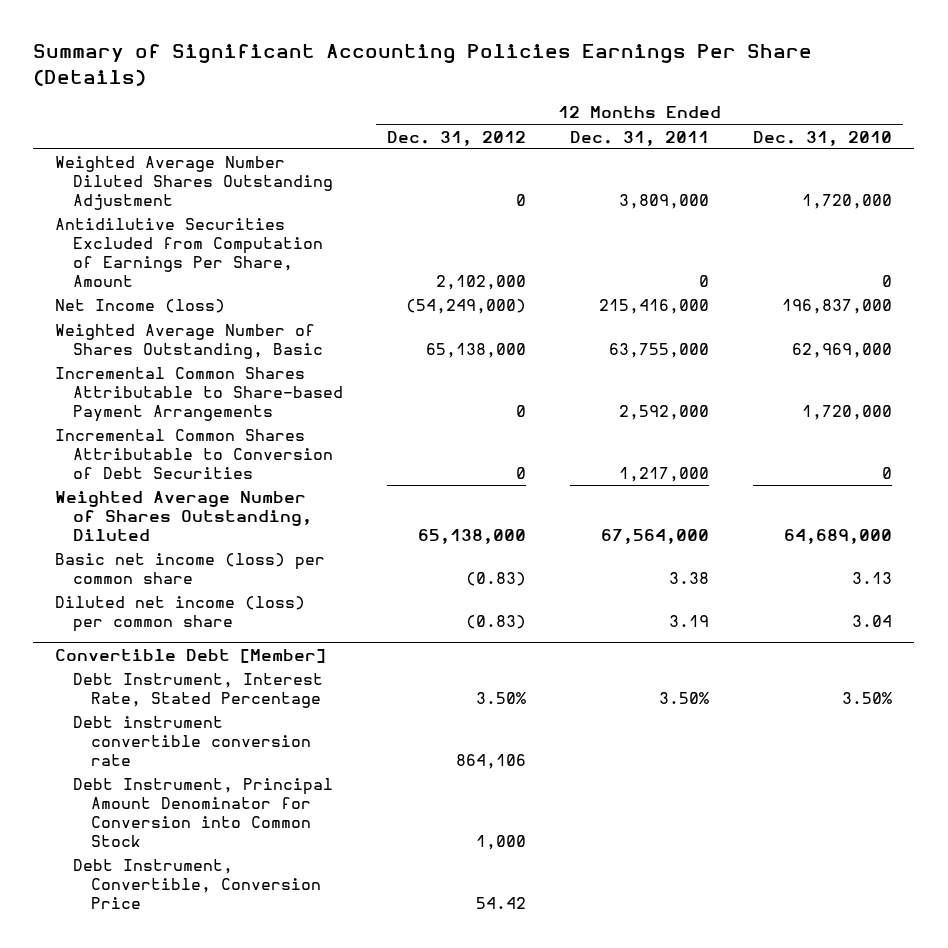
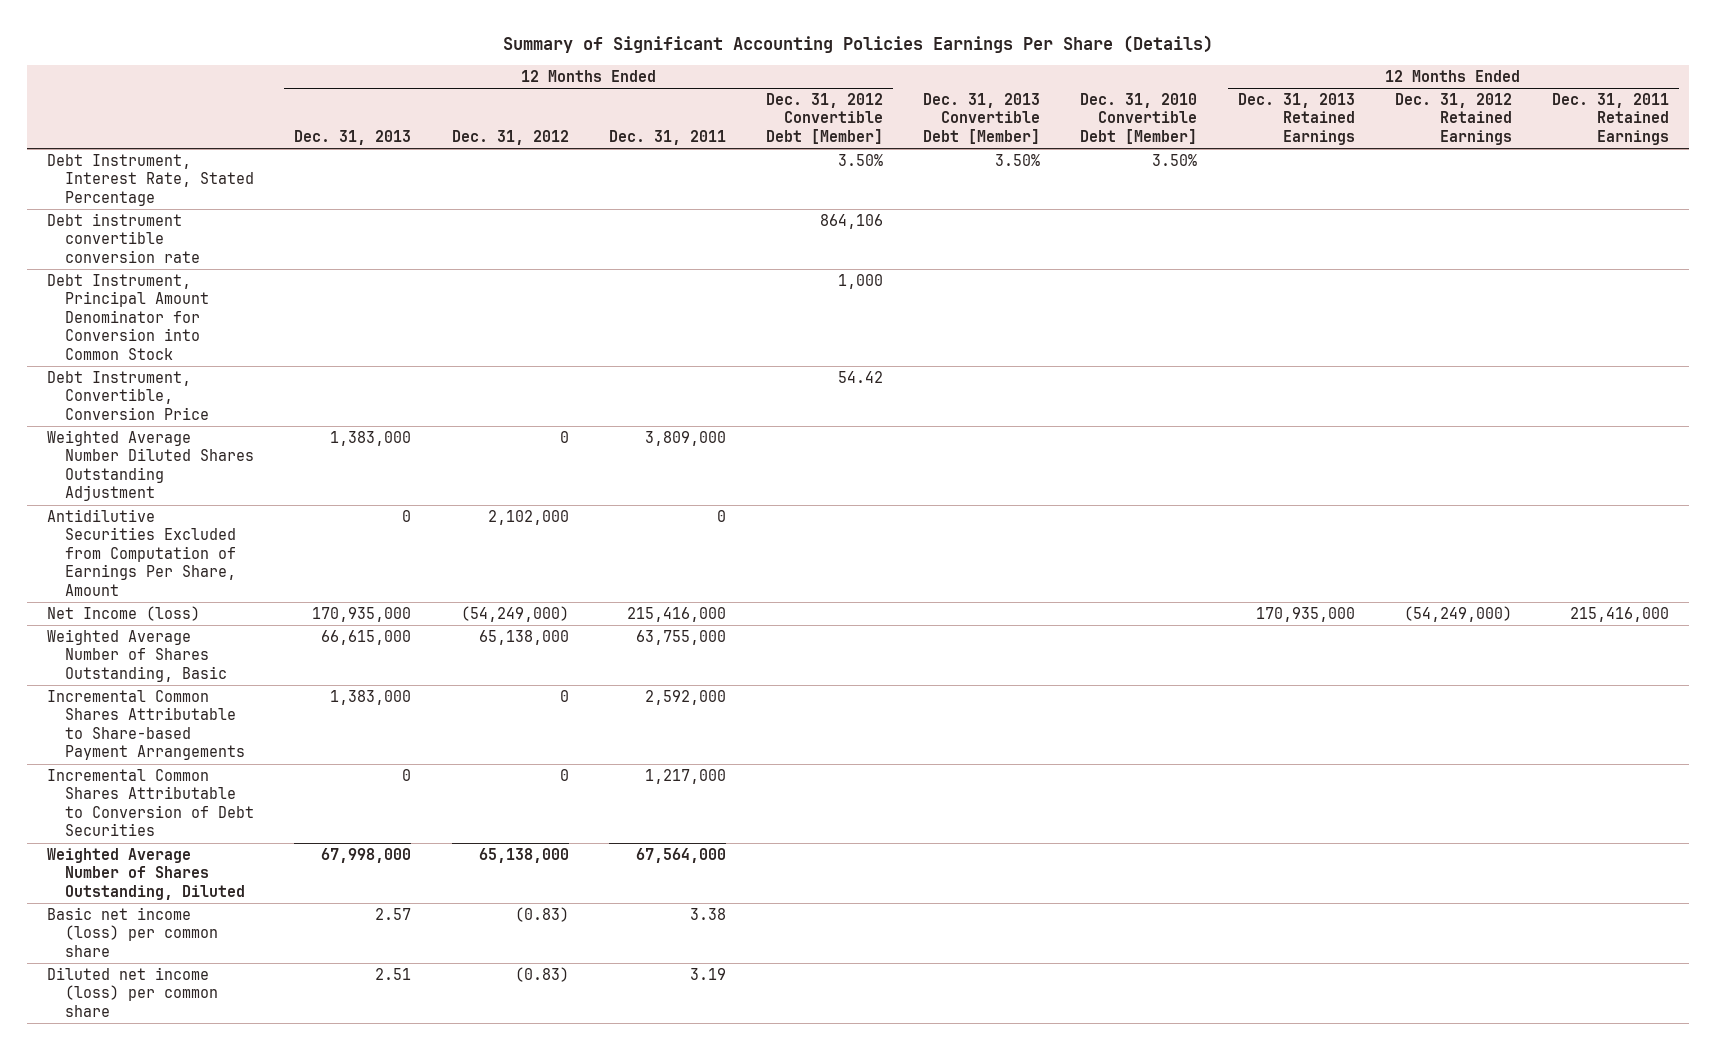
- | 12 Months Ended Dec. 31, 2012 | 12 Months Ended Dec. 31, 2011 | 12 Months Ended Dec. 31, 2010
+ | 12 Months Ended Dec. 31, 2013 | 12 Months Ended Dec. 31, 2012 | 12 Months Ended Dec. 31, 2011 | 12 Months Ended Dec. 31, 2012 Convertible Debt [Member] | Dec. 31, 2013 Convertible Debt [Member] | Dec. 31, 2010 Convertible Debt [Member] | 12 Months Ended Dec. 31, 2013 Retained Earnings | 12 Months Ended Dec. 31, 2012 Retained Earnings | 12 Months Ended Dec. 31, 2011 Retained Earnings
+ Debt Instrument, Interest Rate, Stated Percentage | | | | 3.50% | 3.50% | 3.50% | | |
+ Debt instrument convertible conversion rate | | | | 864,106 | | | | |
+ Debt Instrument, Principal Amount Denominator for Conversion into Common Stock | | | | 1,000 | | | | |
+ Debt Instrument, Convertible, Conversion Price | | | | 54.42 | | | | |
- Convertible Debt [Member]
- Debt Instrument, Interest Rate, Stated Percentage | 3.50% | 3.50% | 3.50%
- Debt instrument convertible conversion rate | 864,106 | |
- Debt Instrument, Principal Amount Denominator for Conversion into Common Stock | 1,000 | |
- Debt Instrument, Convertible, Conversion Price | 54.42 | |

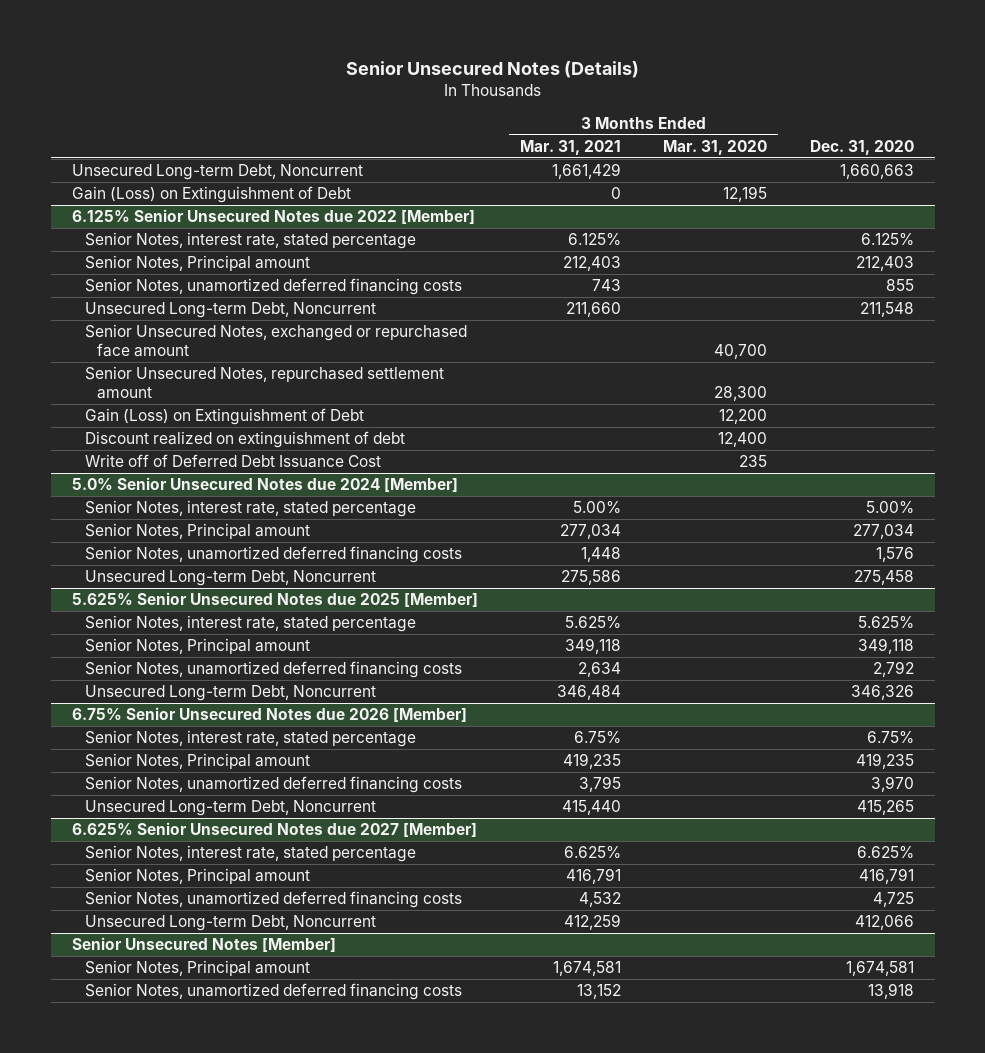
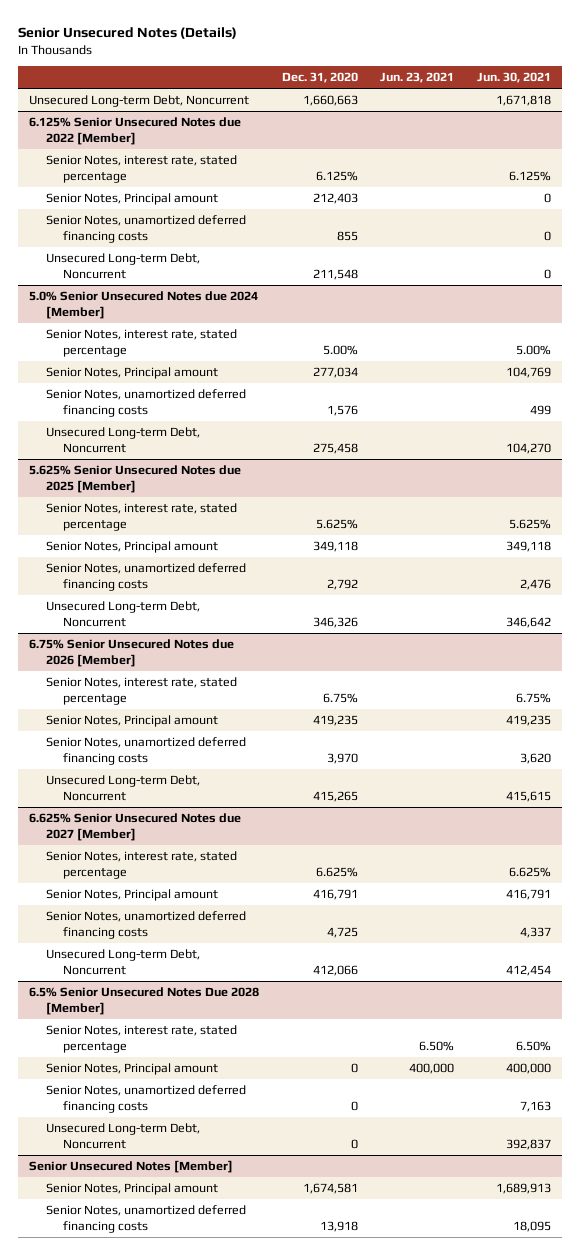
- | 3 Months Ended Mar. 31, 2021 | 3 Months Ended Mar. 31, 2020 | Dec. 31, 2020
+ | Dec. 31, 2020 | Jun. 23, 2021 | Jun. 30, 2021
- Gain (Loss) on Extinguishment of Debt | 0 | 12,195 |
@ 6.125% Senior Unsecured Notes due 2022 [Member]
- Senior Unsecured Notes, exchanged or repurchased face amount | | 40,700 |
- Senior Unsecured Notes, repurchased settlement amount | | 28,300 |
- Gain (Loss) on Extinguishment of Debt | | 12,200 |
- Discount realized on extinguishment of debt | | 12,400 |
- Write off of Deferred Debt Issuance Cost | | 235 |
+ 6.5% Senior Unsecured Notes Due 2028 [Member]
+ Senior Notes, interest rate, stated percentage | | 6.50% | 6.50%
+ Senior Notes, Principal amount | 0 | 400,000 | 400,000
+ Senior Notes, unamortized deferred financing costs | 0 | | 7,163
+ Unsecured Long-term Debt, Noncurrent | 0 | | 392,837

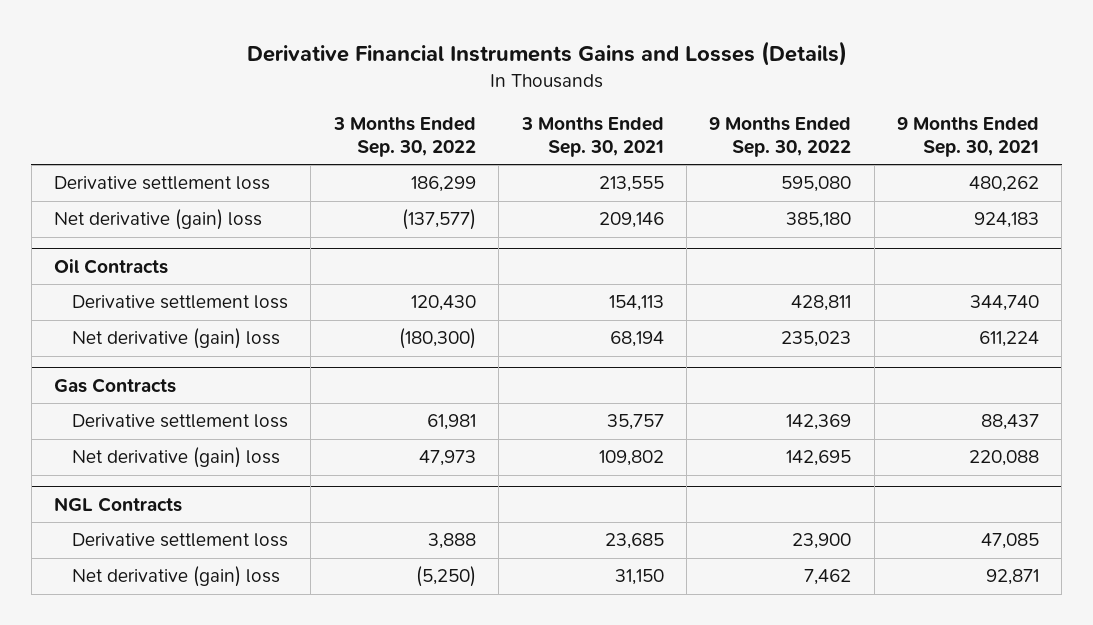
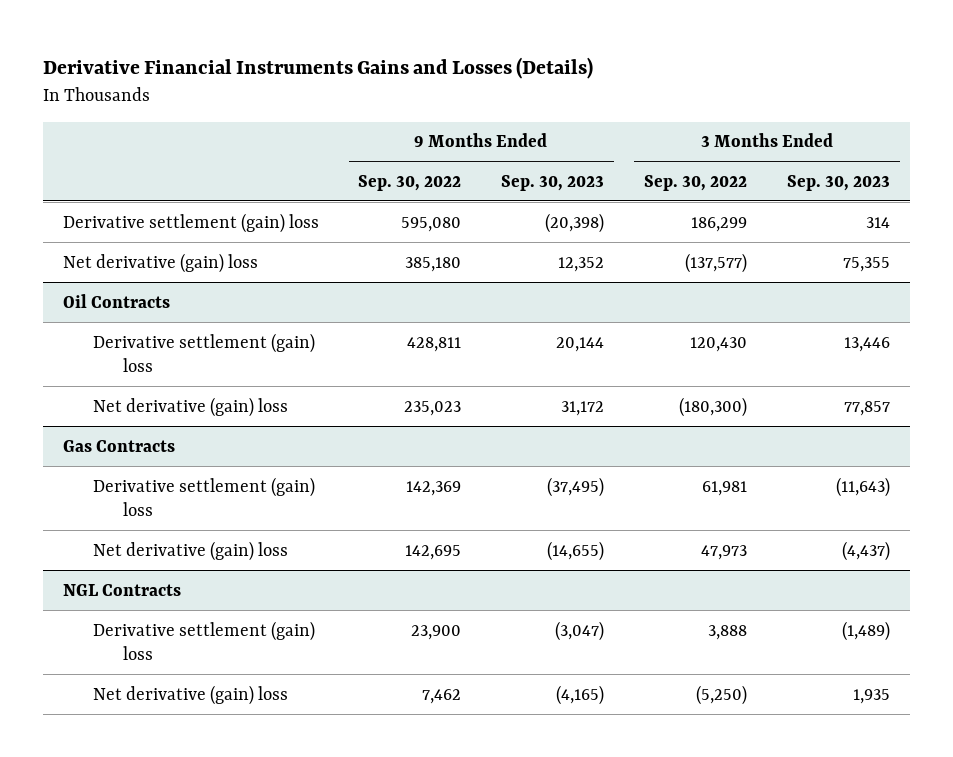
- | 3 Months Ended Sep. 30, 2022 | 3 Months Ended Sep. 30, 2021 | 9 Months Ended Sep. 30, 2022 | 9 Months Ended Sep. 30, 2021
+ | 9 Months Ended Sep. 30, 2022 | 9 Months Ended Sep. 30, 2023 | 3 Months Ended Sep. 30, 2022 | 3 Months Ended Sep. 30, 2023
- Derivative settlement loss | 186,299 | 213,555 | 595,080 | 480,262
+ Derivative settlement (gain) loss | 595,080 | (20,398) | 186,299 | 314
@ Oil Contracts
- Derivative settlement loss | 120,430 | 154,113 | 428,811 | 344,740
+ Derivative settlement (gain) loss | 428,811 | 20,144 | 120,430 | 13,446
@ Gas Contracts
- Derivative settlement loss | 61,981 | 35,757 | 142,369 | 88,437
+ Derivative settlement (gain) loss | 142,369 | (37,495) | 61,981 | (11,643)
@ NGL Contracts
- Derivative settlement loss | 3,888 | 23,685 | 23,900 | 47,085
+ Derivative settlement (gain) loss | 23,900 | (3,047) | 3,888 | (1,489)

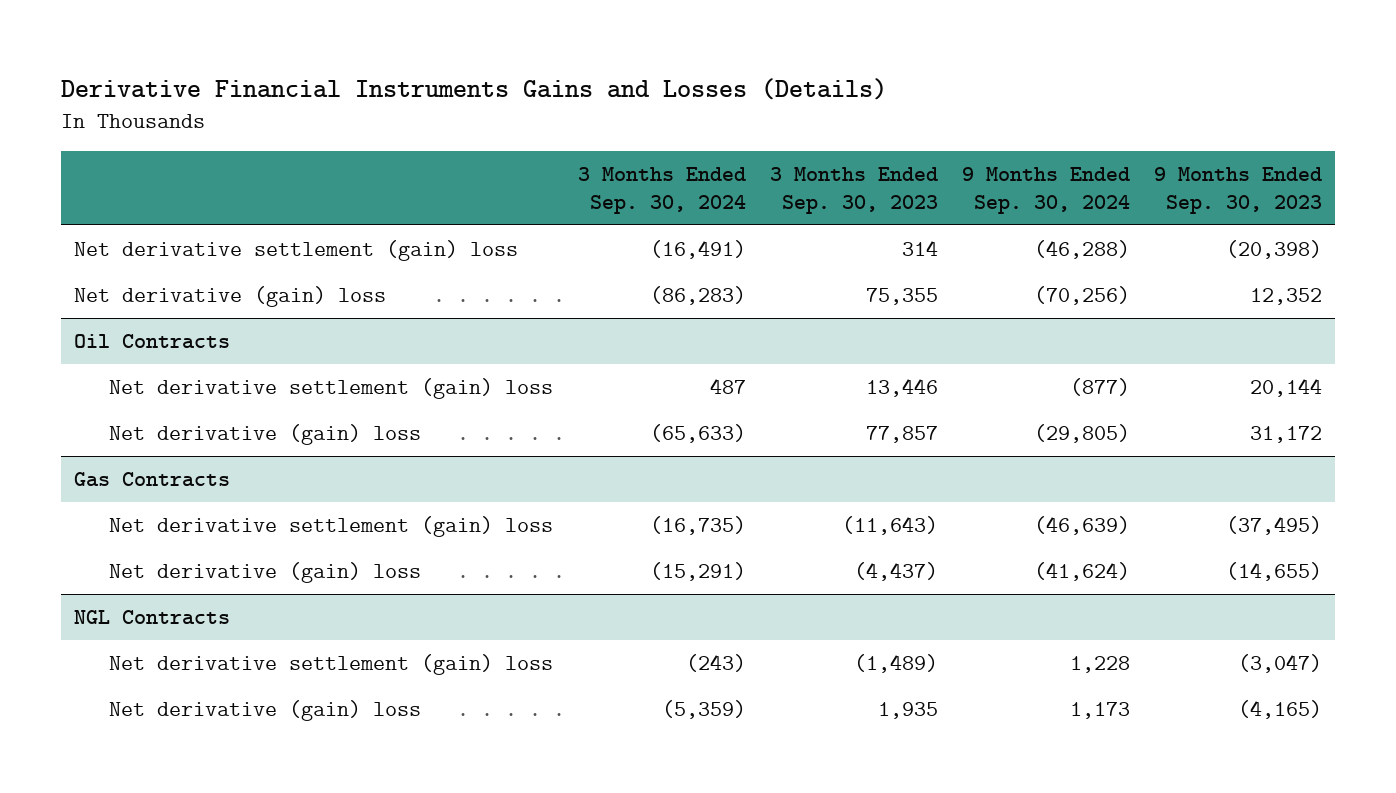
- | 9 Months Ended Sep. 30, 2022 | 9 Months Ended Sep. 30, 2023 | 3 Months Ended Sep. 30, 2022 | 3 Months Ended Sep. 30, 2023
+ | 3 Months Ended Sep. 30, 2024 | 3 Months Ended Sep. 30, 2023 | 9 Months Ended Sep. 30, 2024 | 9 Months Ended Sep. 30, 2023
- Derivative settlement (gain) loss | 595,080 | (20,398) | 186,299 | 314
+ Net derivative settlement (gain) loss | (16,491) | 314 | (46,288) | (20,398)
@ Oil Contracts
- Derivative settlement (gain) loss | 428,811 | 20,144 | 120,430 | 13,446
+ Net derivative settlement (gain) loss | 487 | 13,446 | (877) | 20,144
@ Gas Contracts
- Derivative settlement (gain) loss | 142,369 | (37,495) | 61,981 | (11,643)
+ Net derivative settlement (gain) loss | (16,735) | (11,643) | (46,639) | (37,495)
@ NGL Contracts
- Derivative settlement (gain) loss | 23,900 | (3,047) | 3,888 | (1,489)
+ Net derivative settlement (gain) loss | (243) | (1,489) | 1,228 | (3,047)

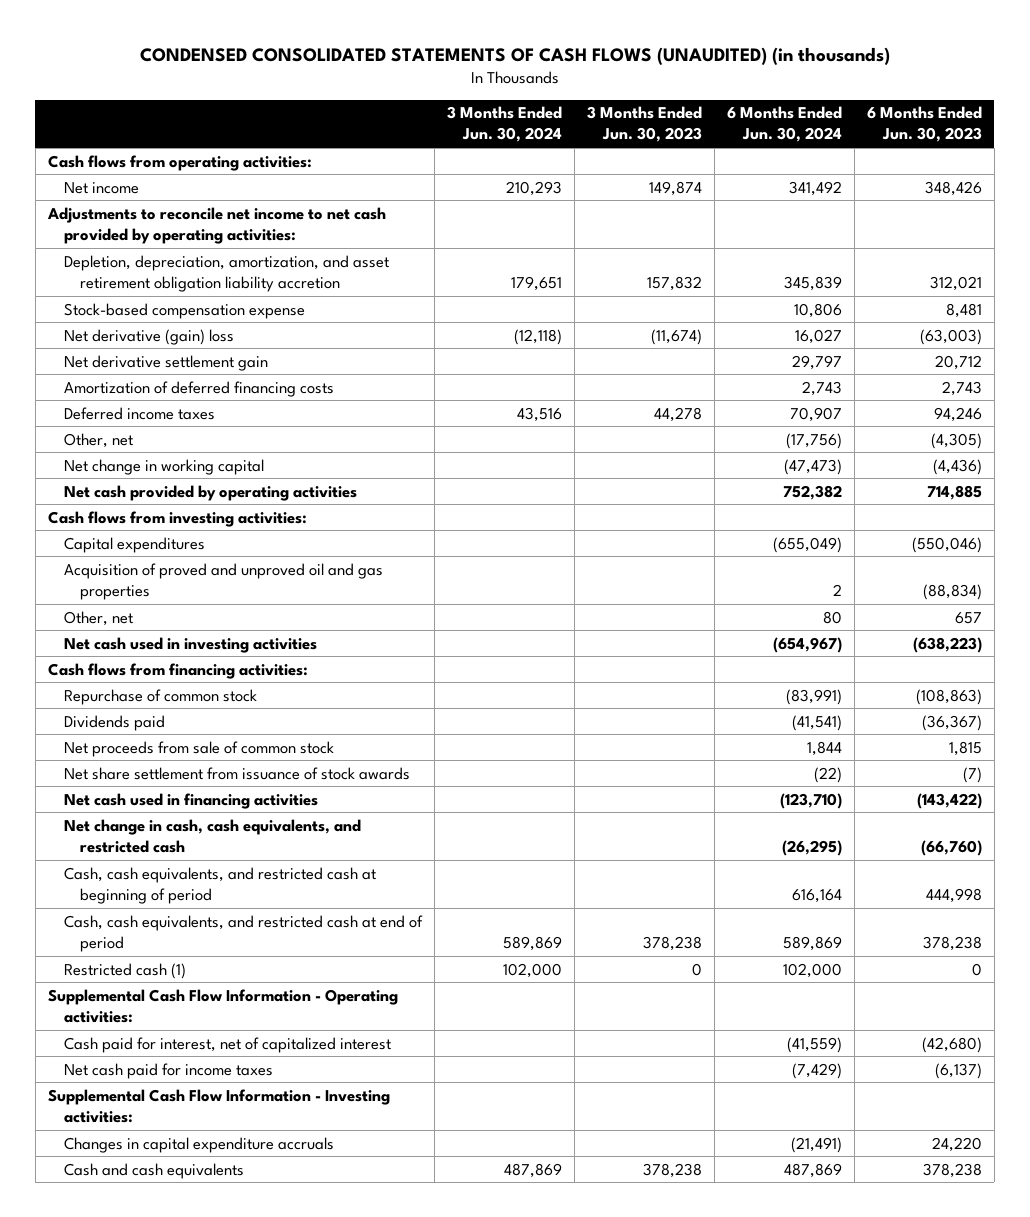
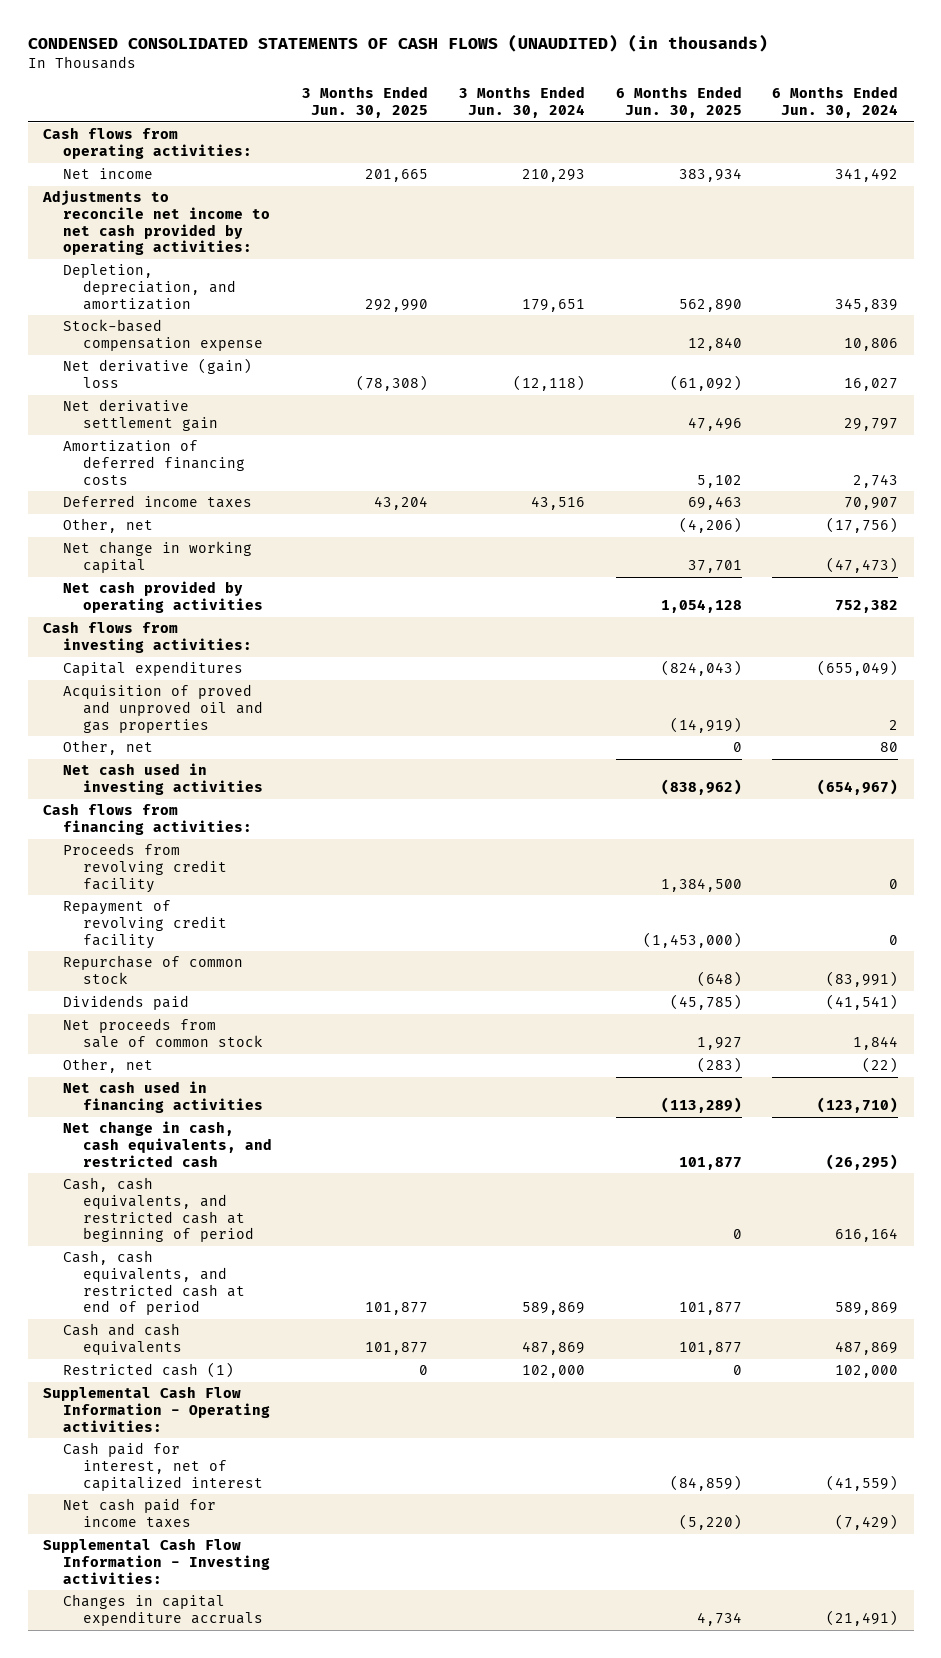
- | 3 Months Ended Jun. 30, 2024 | 3 Months Ended Jun. 30, 2023 | 6 Months Ended Jun. 30, 2024 | 6 Months Ended Jun. 30, 2023
+ | 3 Months Ended Jun. 30, 2025 | 3 Months Ended Jun. 30, 2024 | 6 Months Ended Jun. 30, 2025 | 6 Months Ended Jun. 30, 2024
- Depletion, depreciation, amortization, and asset retirement obligation liability accretion | 179,651 | 157,832 | 345,839 | 312,021
+ Depletion, depreciation, and amortization | 292,990 | 179,651 | 562,890 | 345,839
+ Proceeds from revolving credit facility | | | 1,384,500 | 0
+ Repayment of revolving credit facility | | | (1,453,000) | 0
- Net share settlement from issuance of stock awards | | | (22) | (7)
+ Other, net | | | (283) | (22)
moved up: Cash and cash equivalents | 101,877 | 487,869 | 101,877 | 487,869

